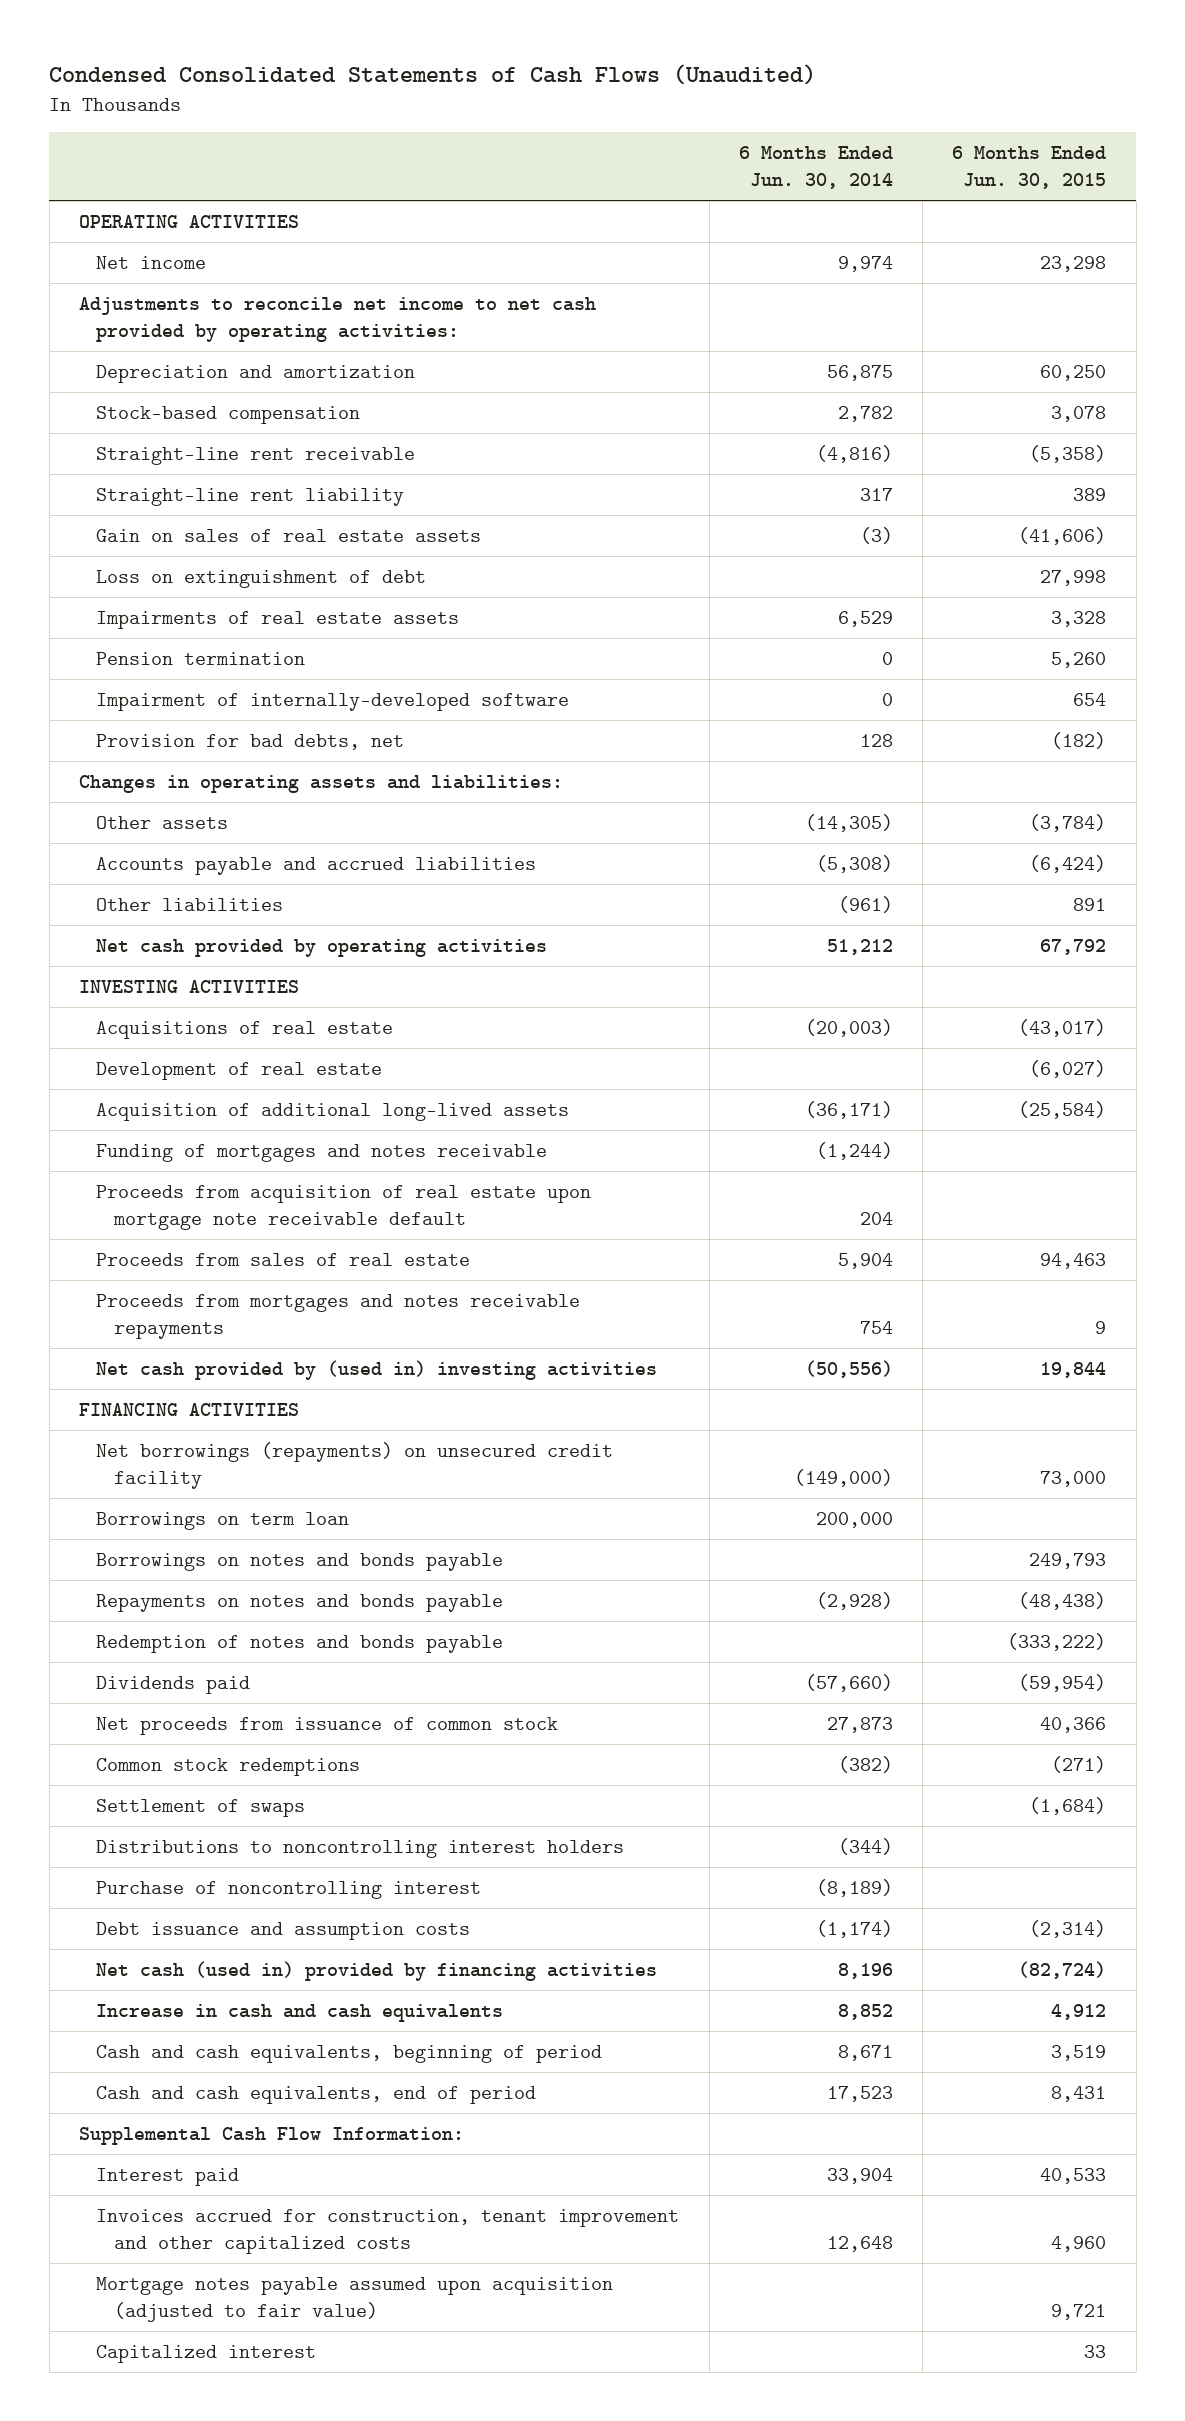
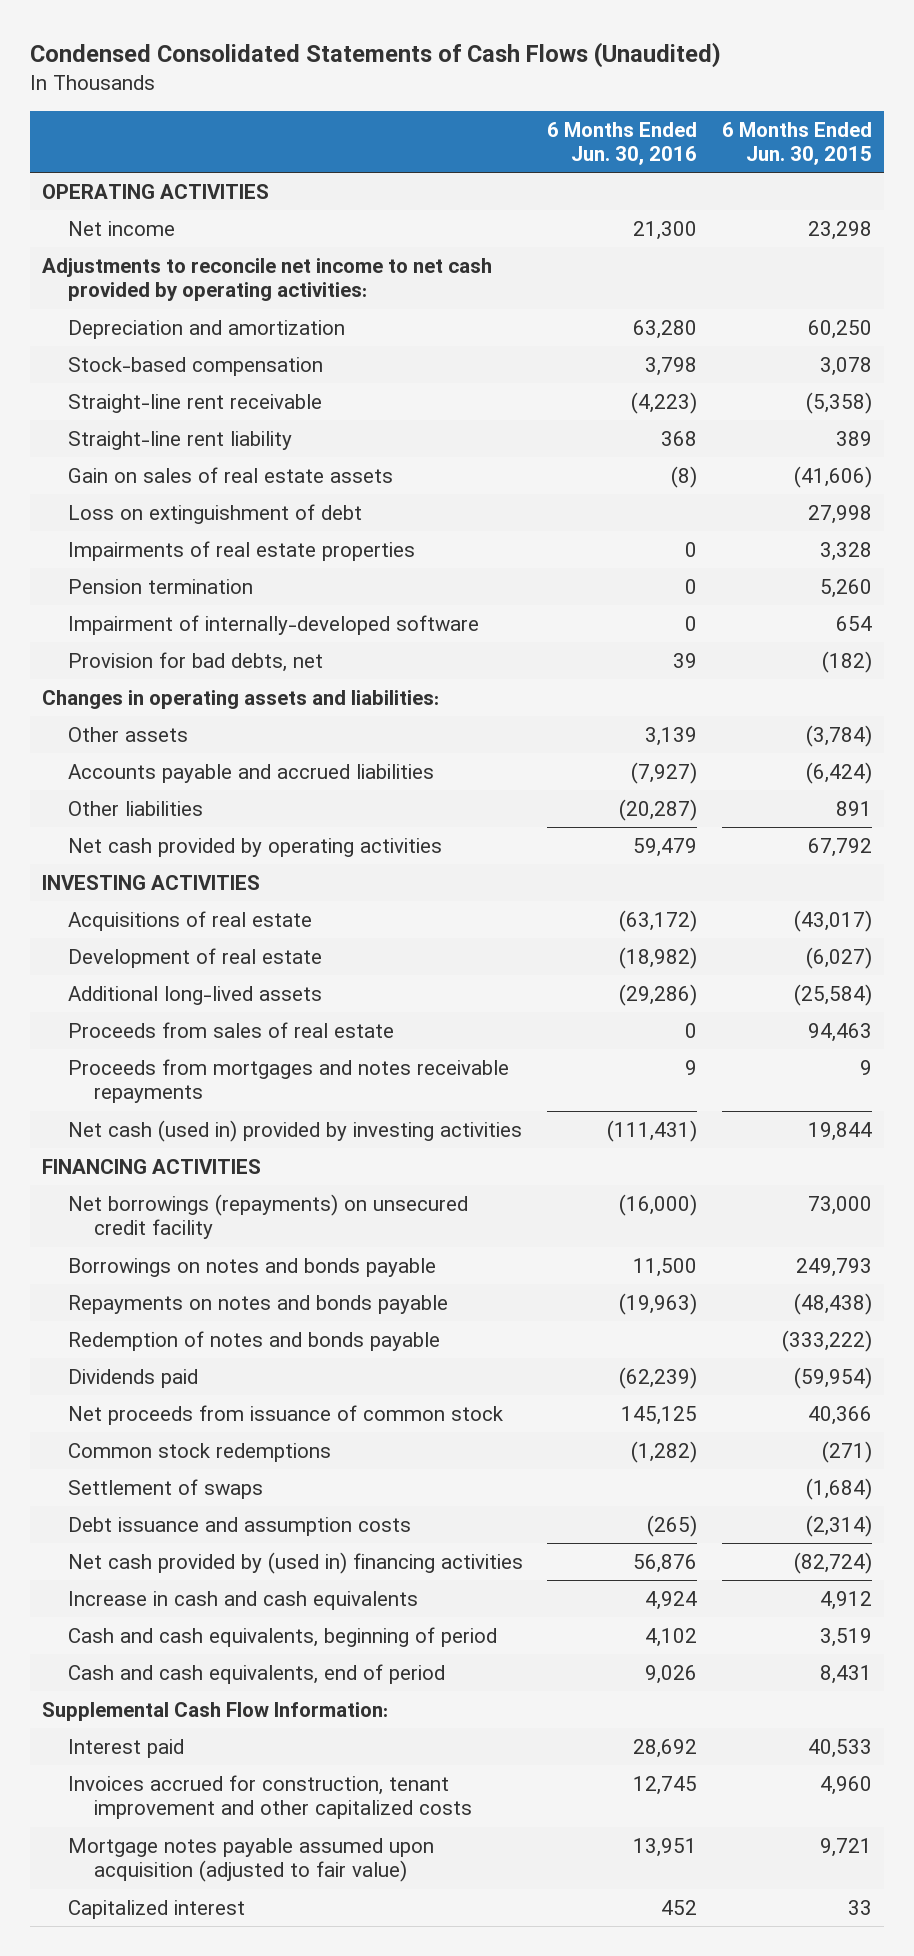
- | 6 Months Ended Jun. 30, 2014 | 6 Months Ended Jun. 30, 2015
+ | 6 Months Ended Jun. 30, 2016 | 6 Months Ended Jun. 30, 2015
- Impairments of real estate assets | 6,529 | 3,328
+ Impairments of real estate properties | 0 | 3,328
- Acquisition of additional long-lived assets | (36,171) | (25,584)
- Funding of mortgages and notes receivable | (1,244) |
- Proceeds from acquisition of real estate upon mortgage note receivable default | 204 |
+ Additional long-lived assets | (29,286) | (25,584)
- Net cash provided by (used in) investing activities | (50,556) | 19,844
+ Net cash (used in) provided by investing activities | (111,431) | 19,844
- Borrowings on term loan | 200,000 |
- Distributions to noncontrolling interest holders | (344) |
- Purchase of noncontrolling interest | (8,189) |
- Net cash (used in) provided by financing activities | 8,196 | (82,724)
+ Net cash provided by (used in) financing activities | 56,876 | (82,724)

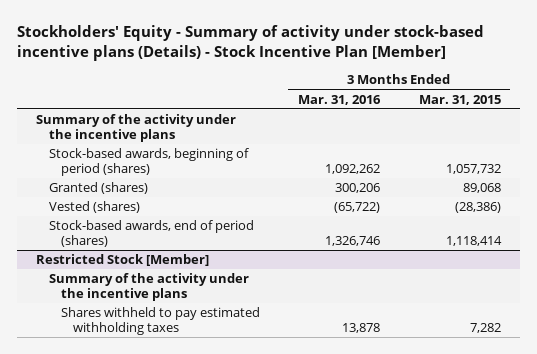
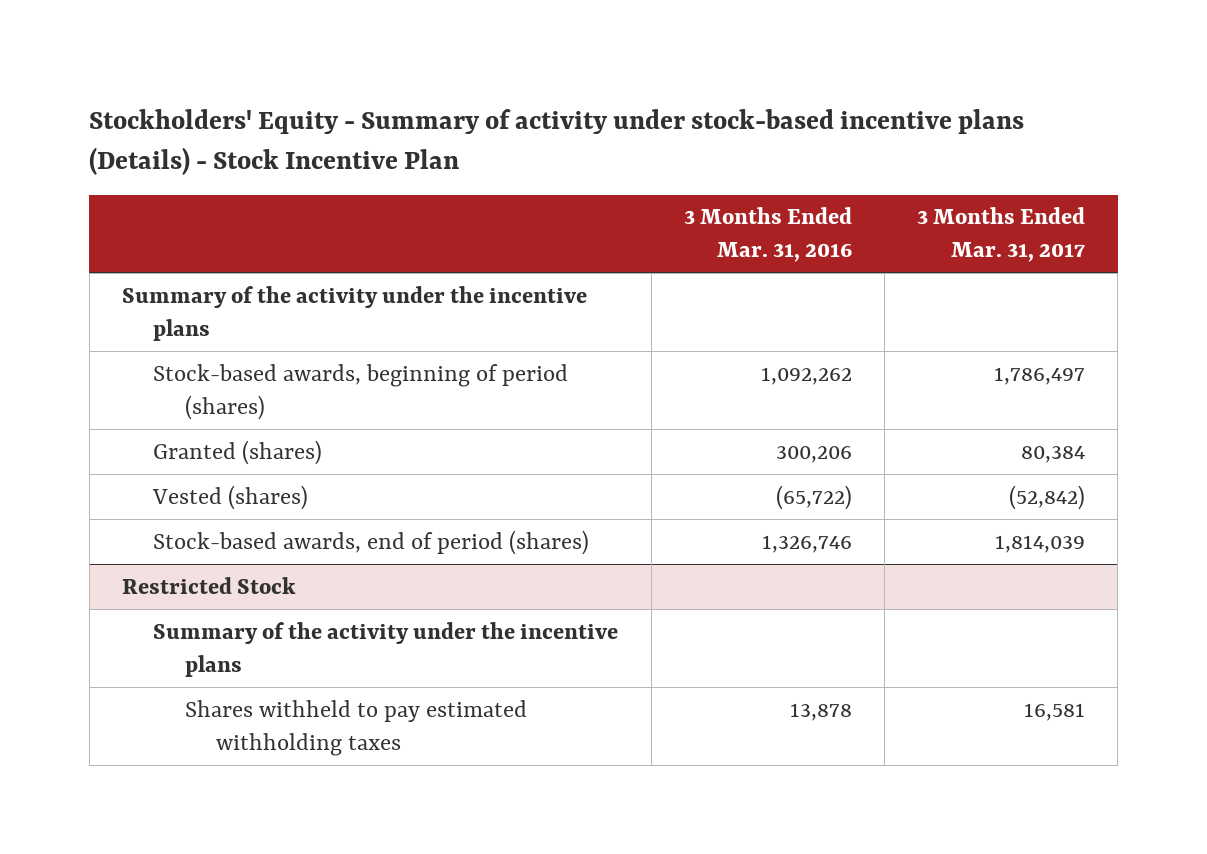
- Stockholders' Equity - Summary of activity under stock-based incentive plans (Details) - Stock Incentive Plan [Member]
+ Stockholders' Equity - Summary of activity under stock-based incentive plans (Details) - Stock Incentive Plan
- | 3 Months Ended Mar. 31, 2016 | 3 Months Ended Mar. 31, 2015
+ | 3 Months Ended Mar. 31, 2016 | 3 Months Ended Mar. 31, 2017
- Restricted Stock [Member]
+ Restricted Stock

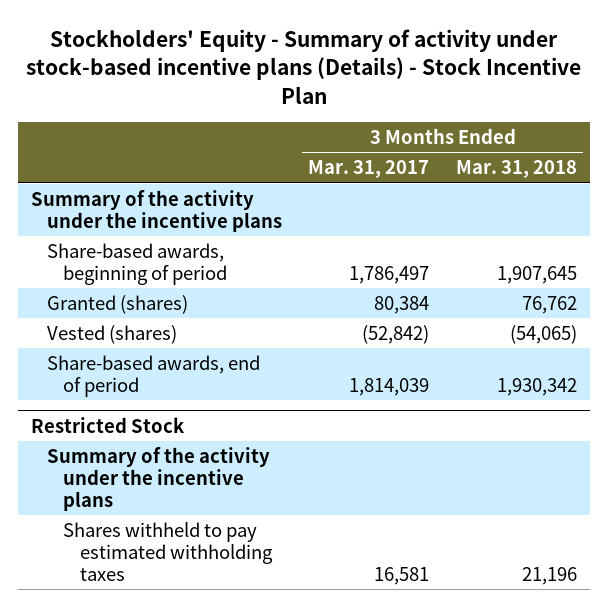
- | 3 Months Ended Mar. 31, 2016 | 3 Months Ended Mar. 31, 2017
+ | 3 Months Ended Mar. 31, 2017 | 3 Months Ended Mar. 31, 2018
- Stock-based awards, beginning of period (shares) | 1,092,262 | 1,786,497
+ Share-based awards, beginning of period | 1,786,497 | 1,907,645
- Stock-based awards, end of period (shares) | 1,326,746 | 1,814,039
+ Share-based awards, end of period | 1,814,039 | 1,930,342

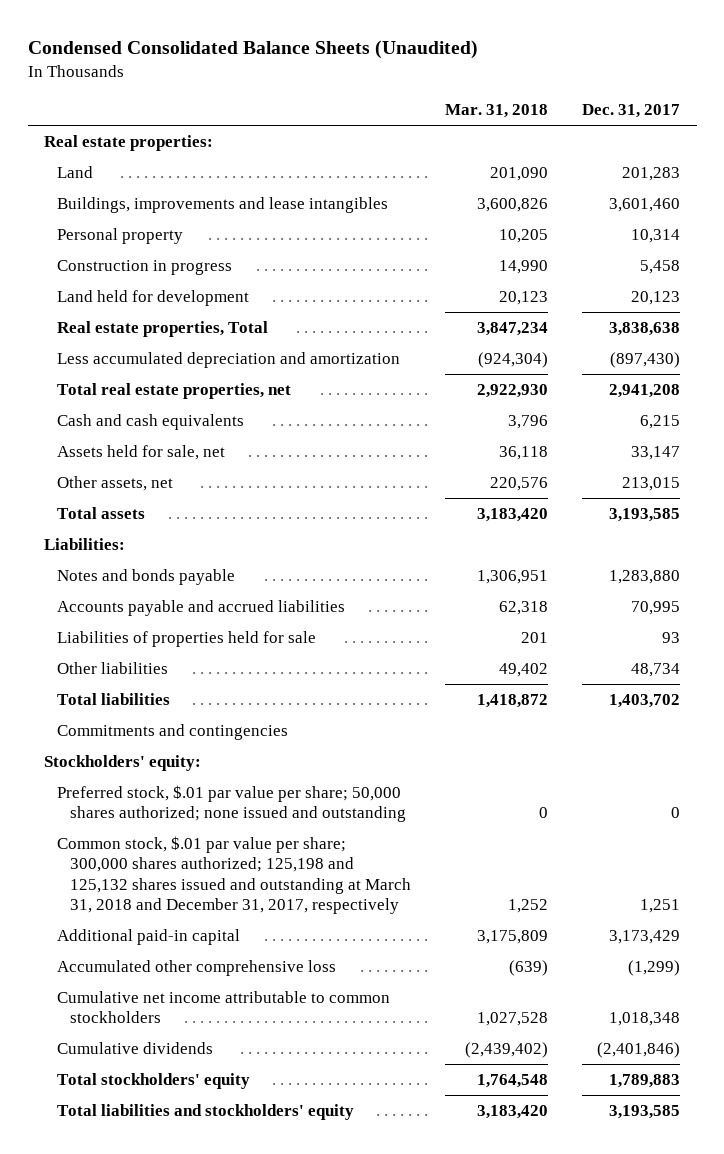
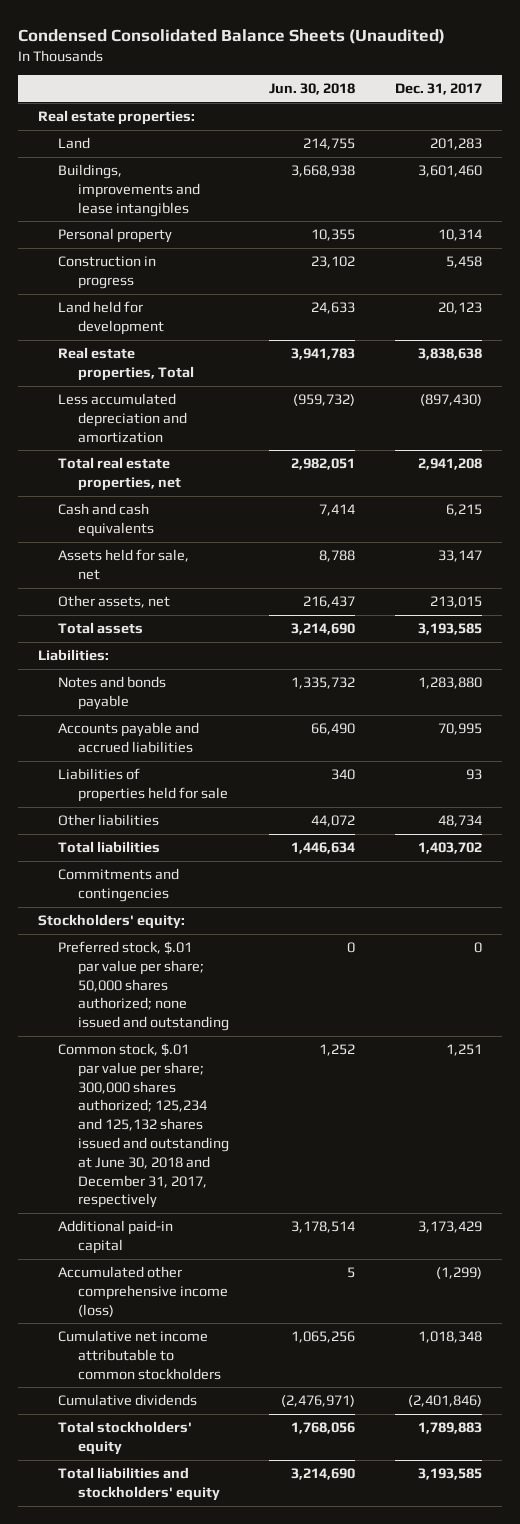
- | Mar. 31, 2018 | Dec. 31, 2017
+ | Jun. 30, 2018 | Dec. 31, 2017
- Common stock, $.01 par value per share; 300,000 shares authorized; 125,198 and 125,132 shares issued and outstanding at March 31, 2018 and December 31, 2017, respectively | 1,252 | 1,251
+ Common stock, $.01 par value per share; 300,000 shares authorized; 125,234 and 125,132 shares issued and outstanding at June 30, 2018 and December 31, 2017, respectively | 1,252 | 1,251
- Accumulated other comprehensive loss | (639) | (1,299)
+ Accumulated other comprehensive income (loss) | 5 | (1,299)

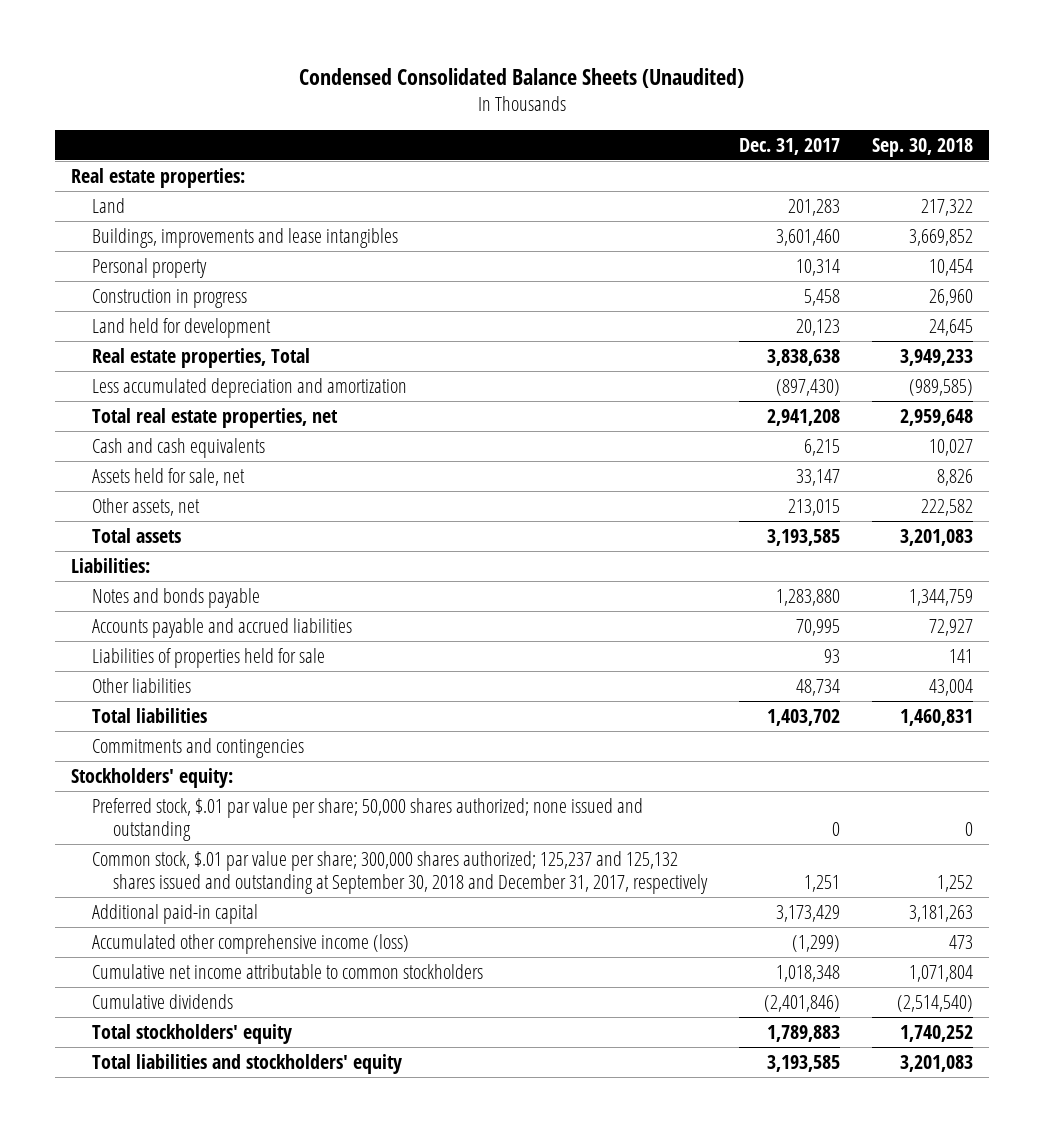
- | Jun. 30, 2018 | Dec. 31, 2017
+ | Dec. 31, 2017 | Sep. 30, 2018
- Common stock, $.01 par value per share; 300,000 shares authorized; 125,234 and 125,132 shares issued and outstanding at June 30, 2018 and December 31, 2017, respectively | 1,252 | 1,251
+ Common stock, $.01 par value per share; 300,000 shares authorized; 125,237 and 125,132 shares issued and outstanding at September 30, 2018 and December 31, 2017, respectively | 1,251 | 1,252

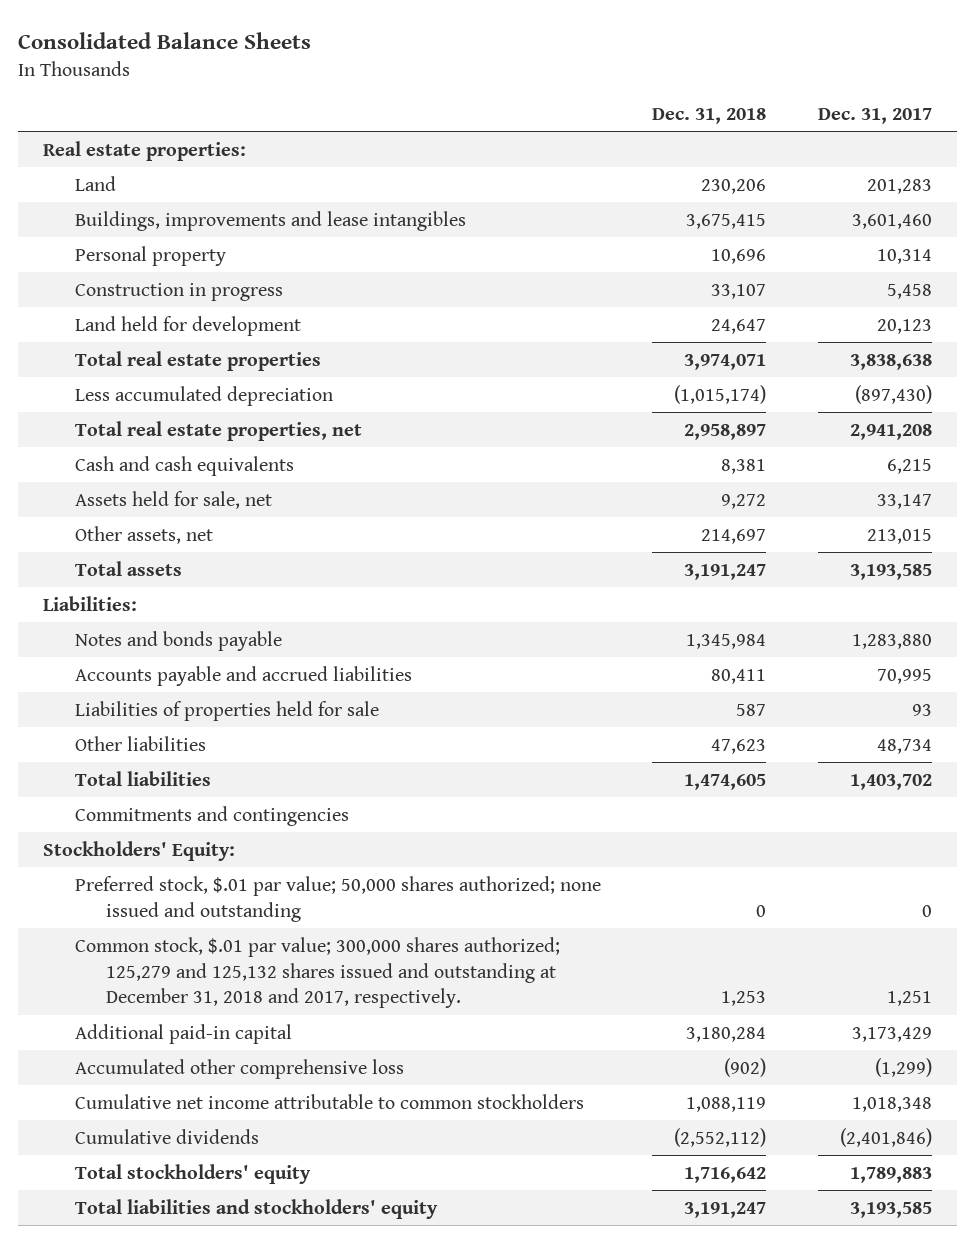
- Condensed Consolidated Balance Sheets (Unaudited)
+ Consolidated Balance Sheets
- | Dec. 31, 2017 | Sep. 30, 2018
+ | Dec. 31, 2018 | Dec. 31, 2017
- Real estate properties, Total | 3,838,638 | 3,949,233
- Less accumulated depreciation and amortization | (897,430) | (989,585)
+ Total real estate properties | 3,974,071 | 3,838,638
+ Less accumulated depreciation | (1,015,174) | (897,430)
- Stockholders' equity:
- Preferred stock, $.01 par value per share; 50,000 shares authorized; none issued and outstanding | 0 | 0
- Common stock, $.01 par value per share; 300,000 shares authorized; 125,237 and 125,132 shares issued and outstanding at September 30, 2018 and December 31, 2017, respectively | 1,251 | 1,252
+ Stockholders' Equity:
+ Preferred stock, $.01 par value; 50,000 shares authorized; none issued and outstanding | 0 | 0
+ Common stock, $.01 par value; 300,000 shares authorized; 125,279 and 125,132 shares issued and outstanding at December 31, 2018 and 2017, respectively. | 1,253 | 1,251
- Accumulated other comprehensive income (loss) | (1,299) | 473
+ Accumulated other comprehensive loss | (902) | (1,299)

